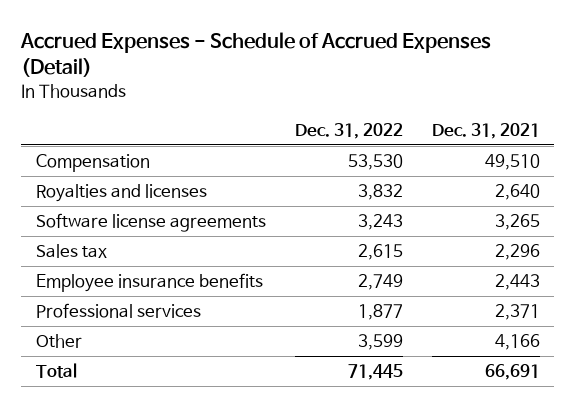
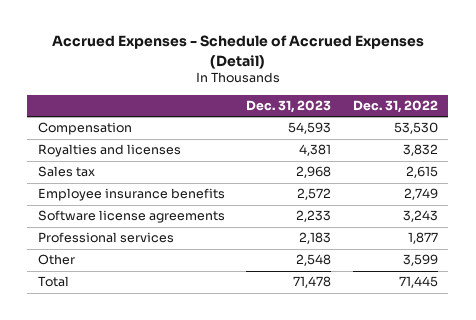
- | Dec. 31, 2022 | Dec. 31, 2021
+ | Dec. 31, 2023 | Dec. 31, 2022
moved down: Software license agreements | 2,233 | 3,243

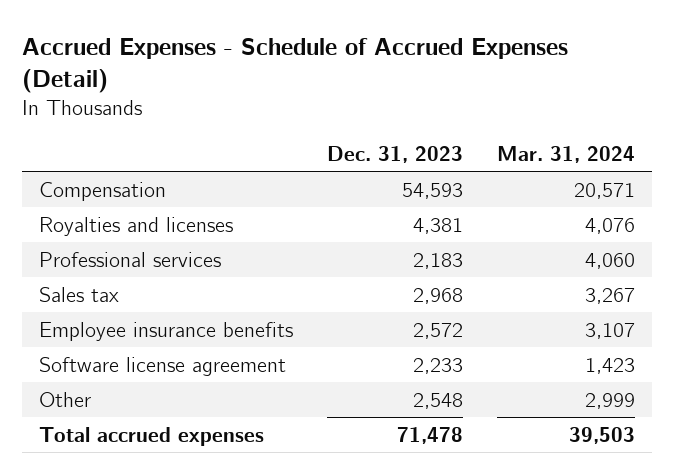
- | Dec. 31, 2023 | Dec. 31, 2022
+ | Dec. 31, 2023 | Mar. 31, 2024
moved up: Professional services | 2,183 | 4,060
- Software license agreements | 2,233 | 3,243
+ Software license agreement | 2,233 | 1,423
- Total | 71,478 | 71,445
+ Total accrued expenses | 71,478 | 39,503

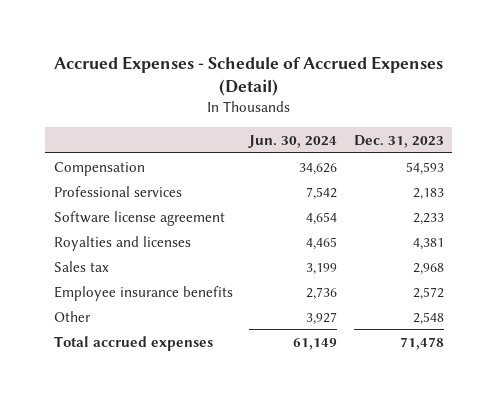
- | Dec. 31, 2023 | Mar. 31, 2024
+ | Jun. 30, 2024 | Dec. 31, 2023
moved up: Software license agreement | 4,654 | 2,233
moved down: Royalties and licenses | 4,465 | 4,381

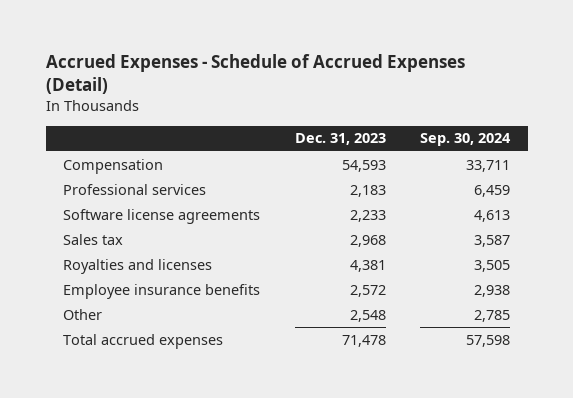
- | Jun. 30, 2024 | Dec. 31, 2023
+ | Dec. 31, 2023 | Sep. 30, 2024
- Software license agreement | 4,654 | 2,233
+ Software license agreements | 2,233 | 4,613
moved down: Royalties and licenses | 4,381 | 3,505

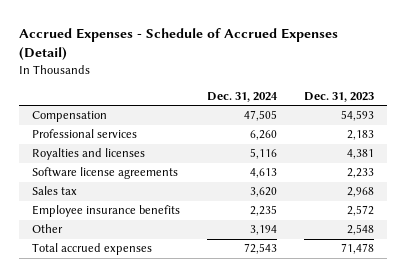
- | Dec. 31, 2023 | Sep. 30, 2024
+ | Dec. 31, 2024 | Dec. 31, 2023
moved up: Royalties and licenses | 5,116 | 4,381

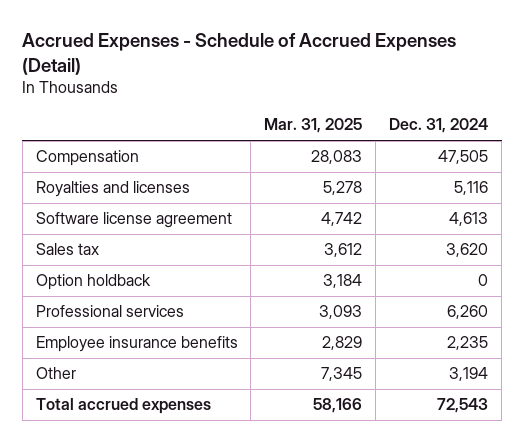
- | Dec. 31, 2024 | Dec. 31, 2023
+ | Mar. 31, 2025 | Dec. 31, 2024
- Software license agreements | 4,613 | 2,233
+ Software license agreement | 4,742 | 4,613
+ Option holdback | 3,184 | 0
moved down: Professional services | 3,093 | 6,260

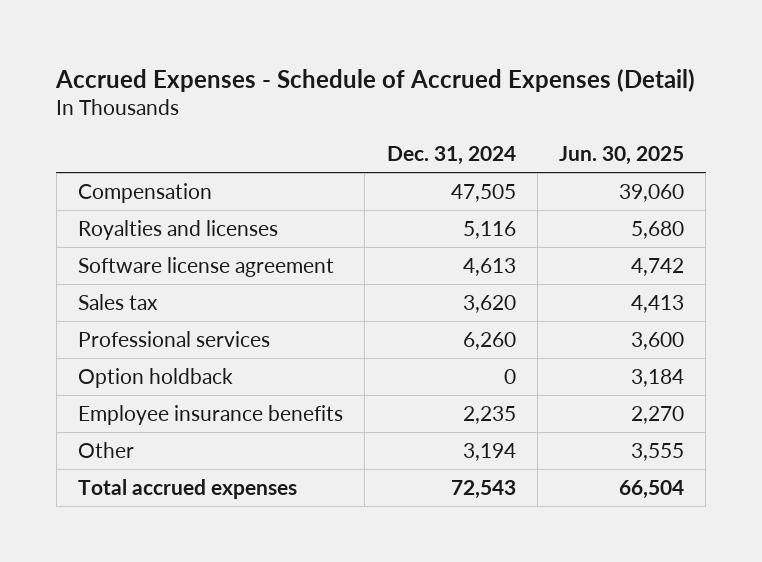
- | Mar. 31, 2025 | Dec. 31, 2024
+ | Dec. 31, 2024 | Jun. 30, 2025
moved down: Option holdback | 0 | 3,184

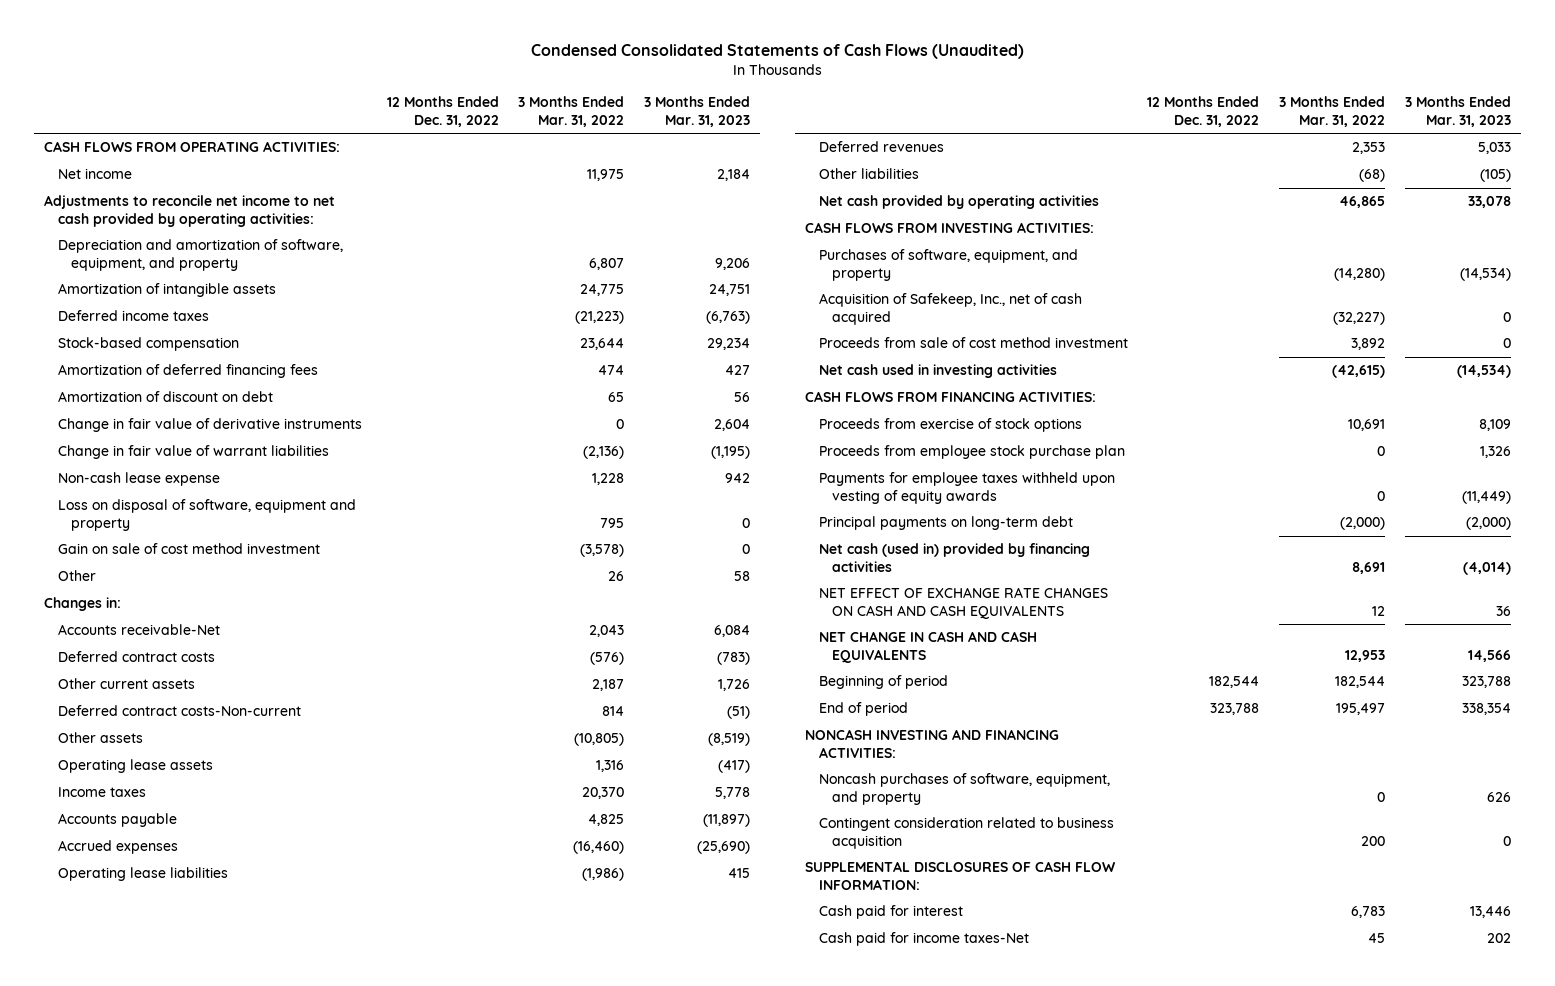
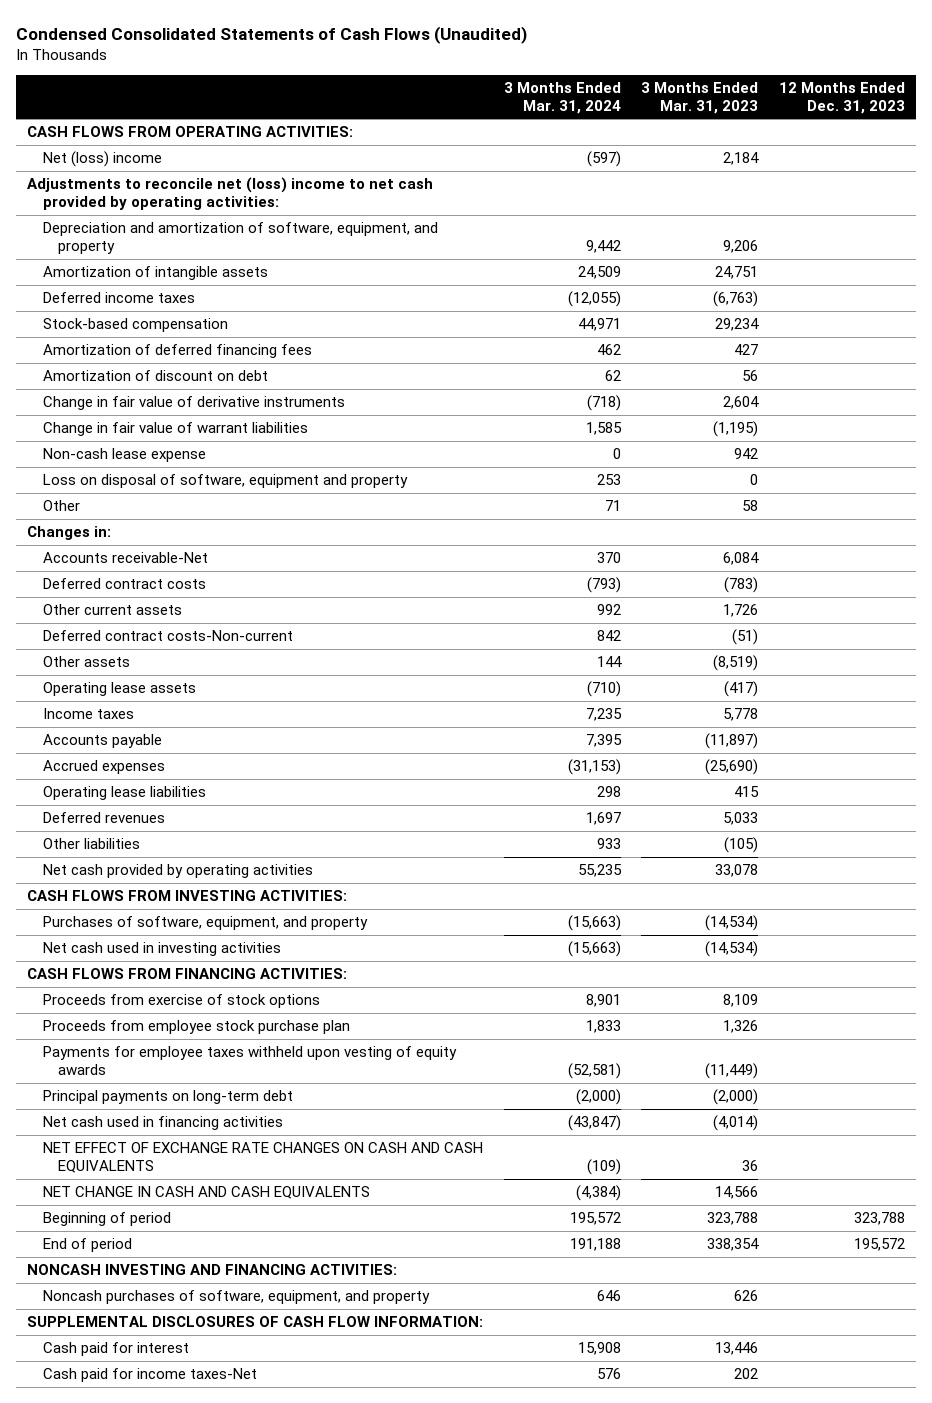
- | 12 Months Ended Dec. 31, 2022 | 3 Months Ended Mar. 31, 2022 | 3 Months Ended Mar. 31, 2023
+ | 3 Months Ended Mar. 31, 2024 | 3 Months Ended Mar. 31, 2023 | 12 Months Ended Dec. 31, 2023
- Net income | | 11,975 | 2,184
- Adjustments to reconcile net income to net cash provided by operating activities:
+ Net (loss) income | (597) | 2,184 |
+ Adjustments to reconcile net (loss) income to net cash provided by operating activities:
- Gain on sale of cost method investment | | (3,578) | 0
- Acquisition of Safekeep, Inc., net of cash acquired | | (32,227) | 0
- Proceeds from sale of cost method investment | | 3,892 | 0
- Net cash (used in) provided by financing activities | | 8,691 | (4,014)
+ Net cash used in financing activities | (43,847) | (4,014) |
- Contingent consideration related to business acquisition | | 200 | 0

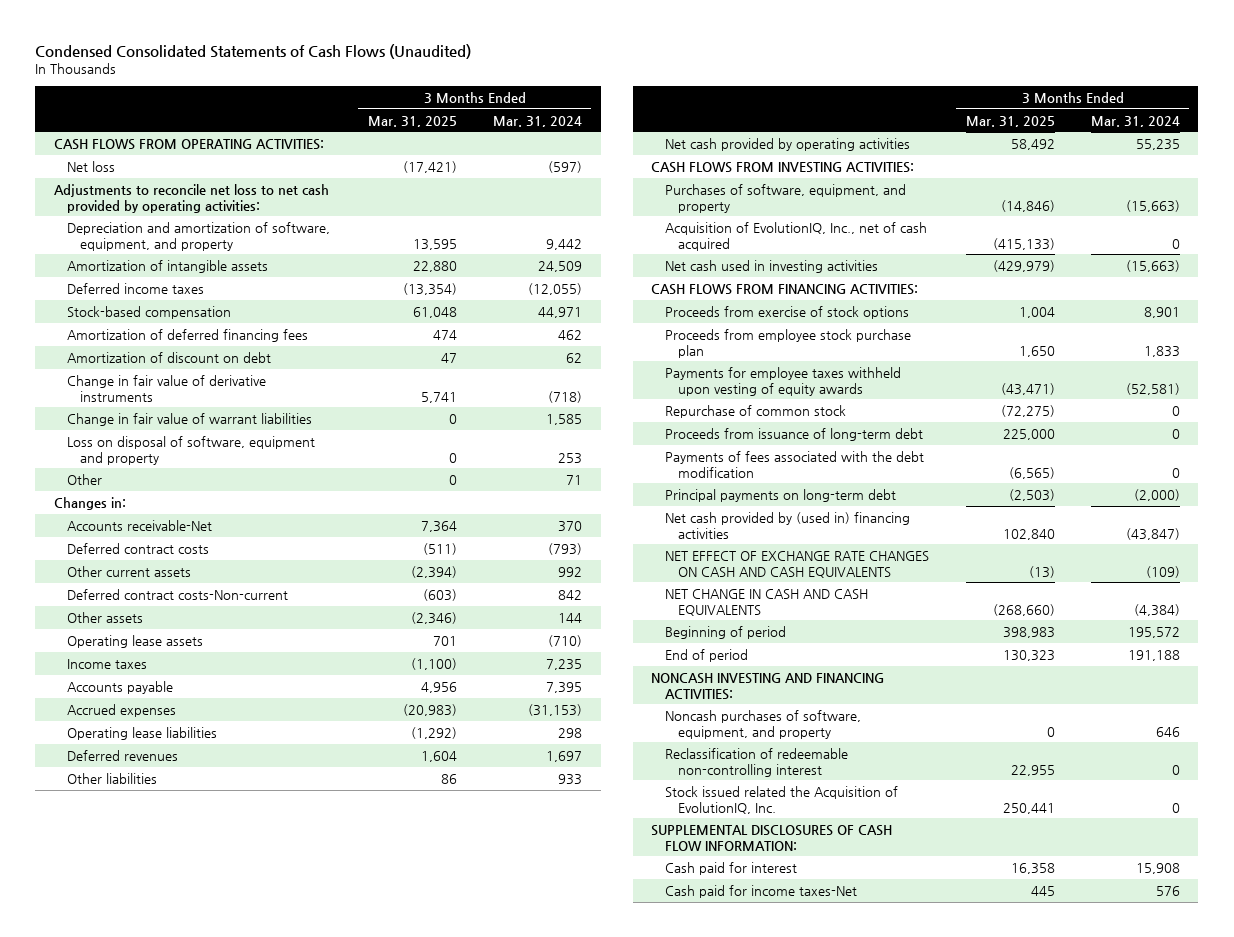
- | 3 Months Ended Mar. 31, 2024 | 3 Months Ended Mar. 31, 2023 | 12 Months Ended Dec. 31, 2023
+ | 3 Months Ended Mar. 31, 2025 | 3 Months Ended Mar. 31, 2024
- Net (loss) income | (597) | 2,184 |
- Adjustments to reconcile net (loss) income to net cash provided by operating activities:
+ Net loss | (17,421) | (597)
+ Adjustments to reconcile net loss to net cash provided by operating activities:
- Non-cash lease expense | 0 | 942 |
+ Acquisition of EvolutionIQ, Inc., net of cash acquired | (415,133) | 0
+ Repurchase of common stock | (72,275) | 0
+ Proceeds from issuance of long-term debt | 225,000 | 0
+ Payments of fees associated with the debt modification | (6,565) | 0
- Net cash used in financing activities | (43,847) | (4,014) |
+ Net cash provided by (used in) financing activities | 102,840 | (43,847)
+ Reclassification of redeemable non-controlling interest | 22,955 | 0
+ Stock issued related the Acquisition of EvolutionIQ, Inc. | 250,441 | 0

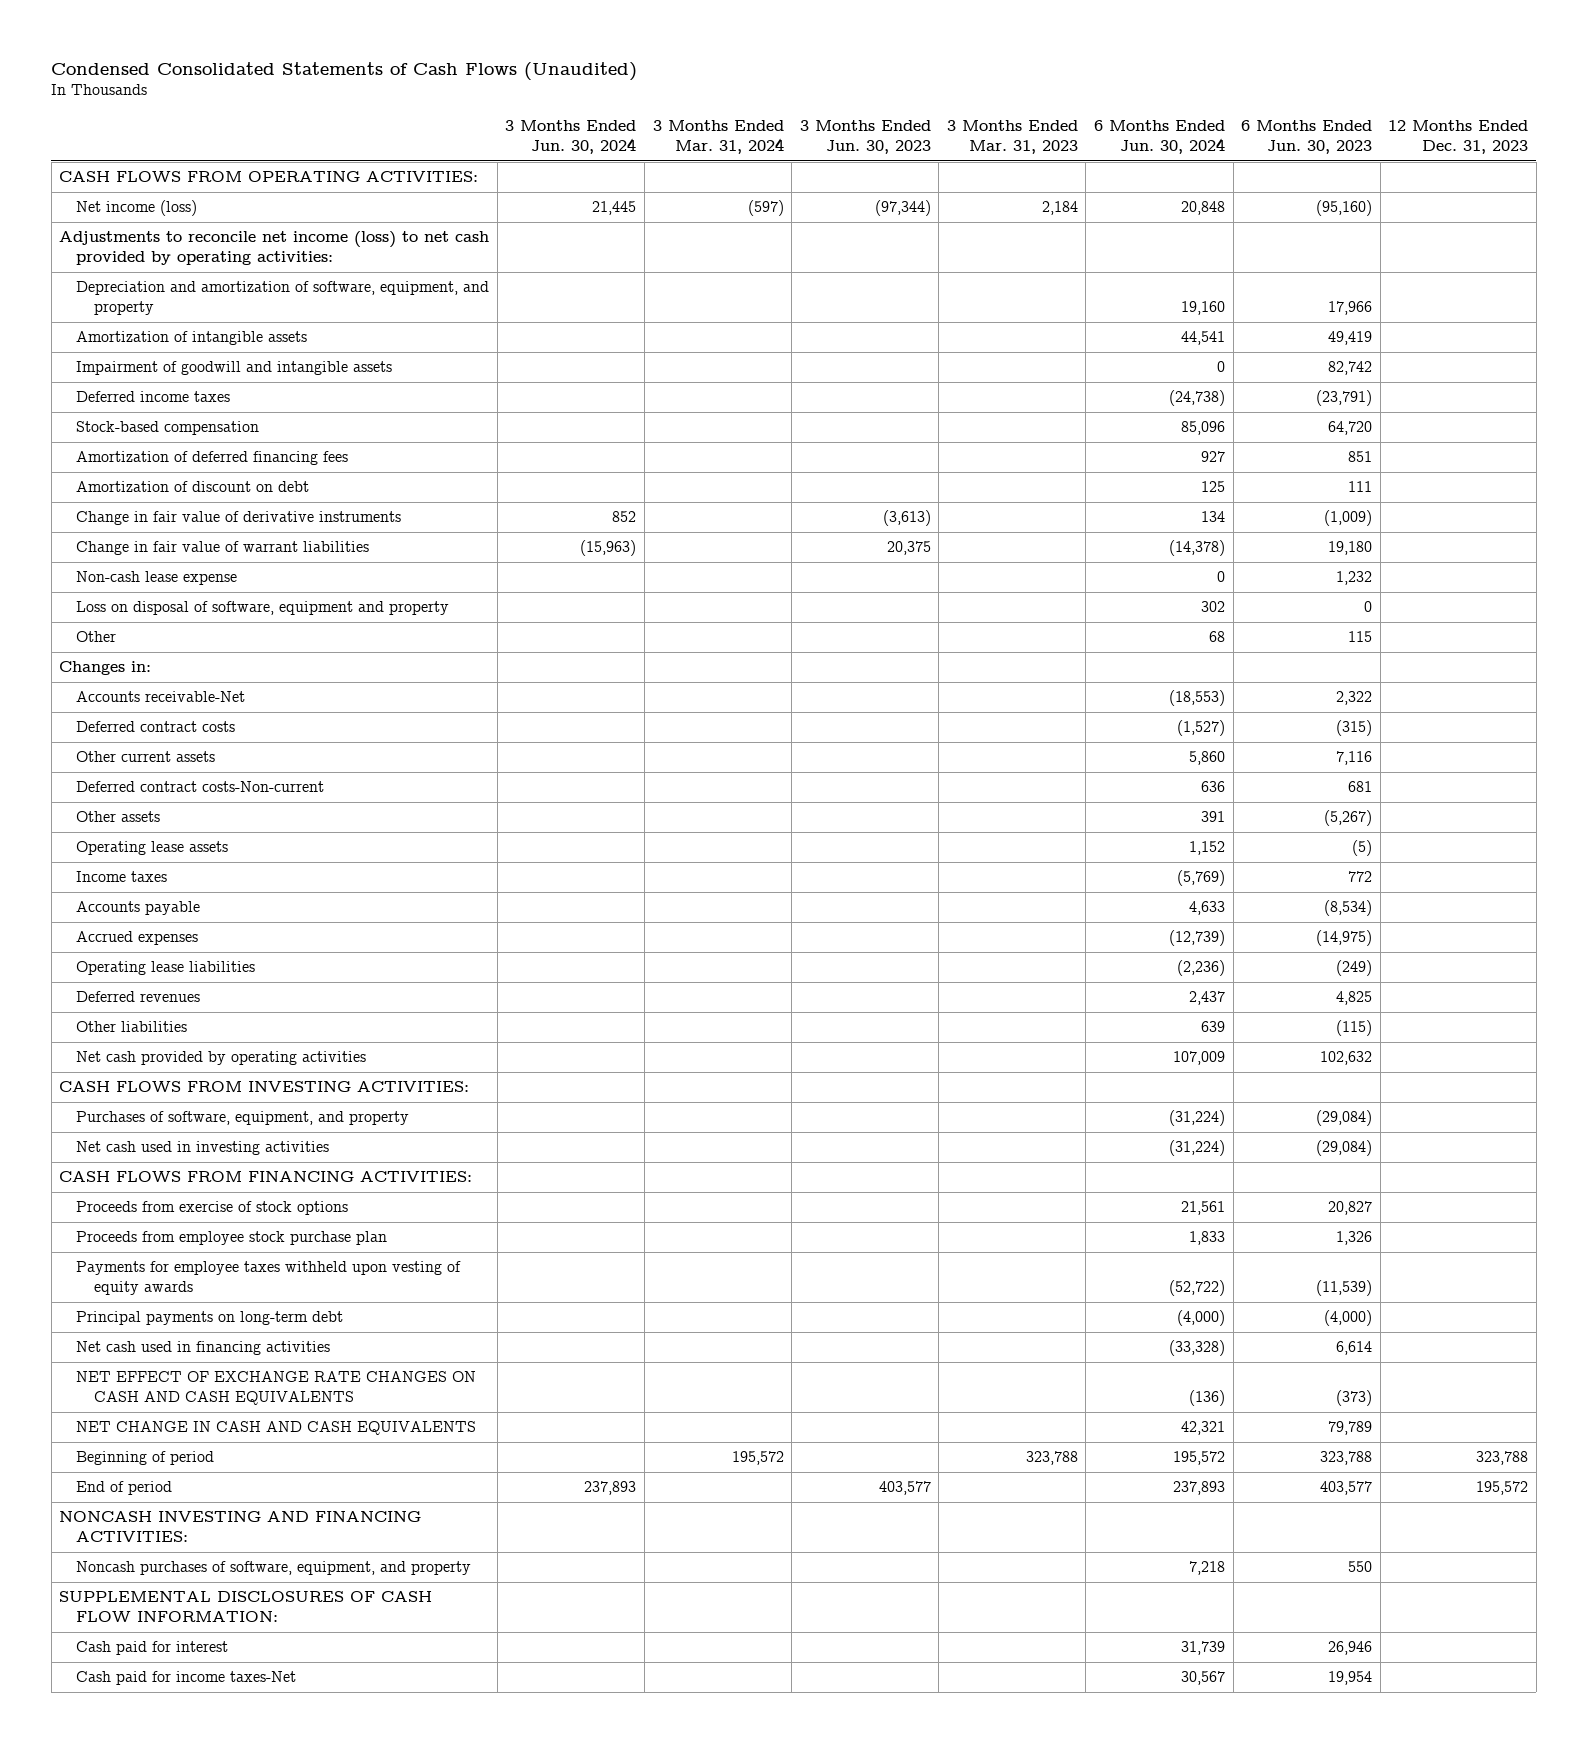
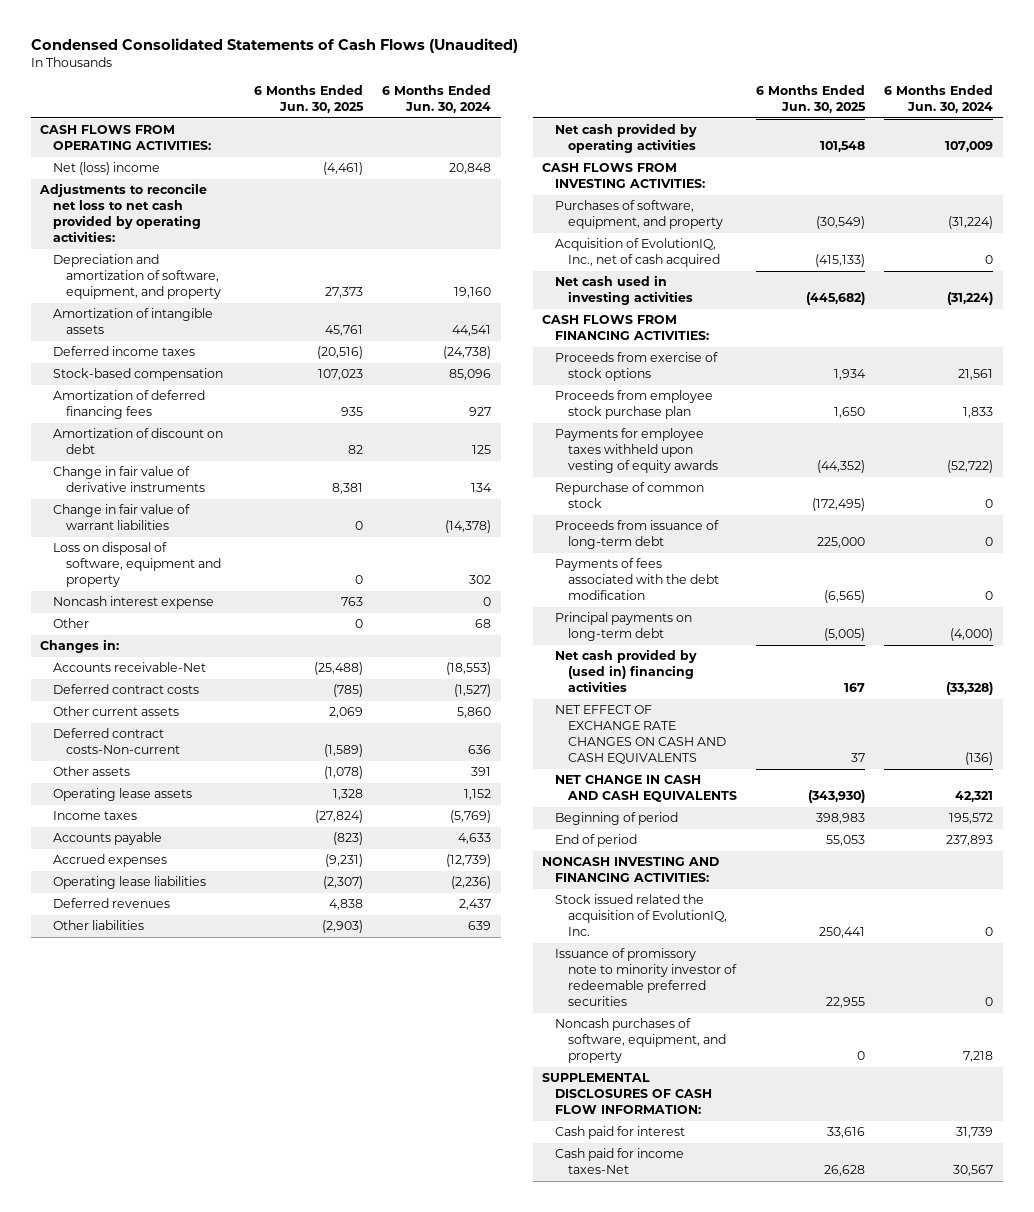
- | 3 Months Ended Jun. 30, 2024 | 3 Months Ended Mar. 31, 2024 | 3 Months Ended Jun. 30, 2023 | 3 Months Ended Mar. 31, 2023 | 6 Months Ended Jun. 30, 2024 | 6 Months Ended Jun. 30, 2023 | 12 Months Ended Dec. 31, 2023
+ | 6 Months Ended Jun. 30, 2025 | 6 Months Ended Jun. 30, 2024
- Net income (loss) | 21,445 | (597) | (97,344) | 2,184 | 20,848 | (95,160) |
- Adjustments to reconcile net income (loss) to net cash provided by operating activities:
+ Net (loss) income | (4,461) | 20,848
+ Adjustments to reconcile net loss to net cash provided by operating activities:
- Impairment of goodwill and intangible assets | | | | | 0 | 82,742 |
- Non-cash lease expense | | | | | 0 | 1,232 |
+ Noncash interest expense | 763 | 0
+ Acquisition of EvolutionIQ, Inc., net of cash acquired | (415,133) | 0
+ Repurchase of common stock | (172,495) | 0
+ Proceeds from issuance of long-term debt | 225,000 | 0
+ Payments of fees associated with the debt modification | (6,565) | 0
- Net cash used in financing activities | | | | | (33,328) | 6,614 |
+ Net cash provided by (used in) financing activities | 167 | (33,328)
+ Stock issued related the acquisition of EvolutionIQ, Inc. | 250,441 | 0
+ Issuance of promissory note to minority investor of redeemable preferred securities | 22,955 | 0

